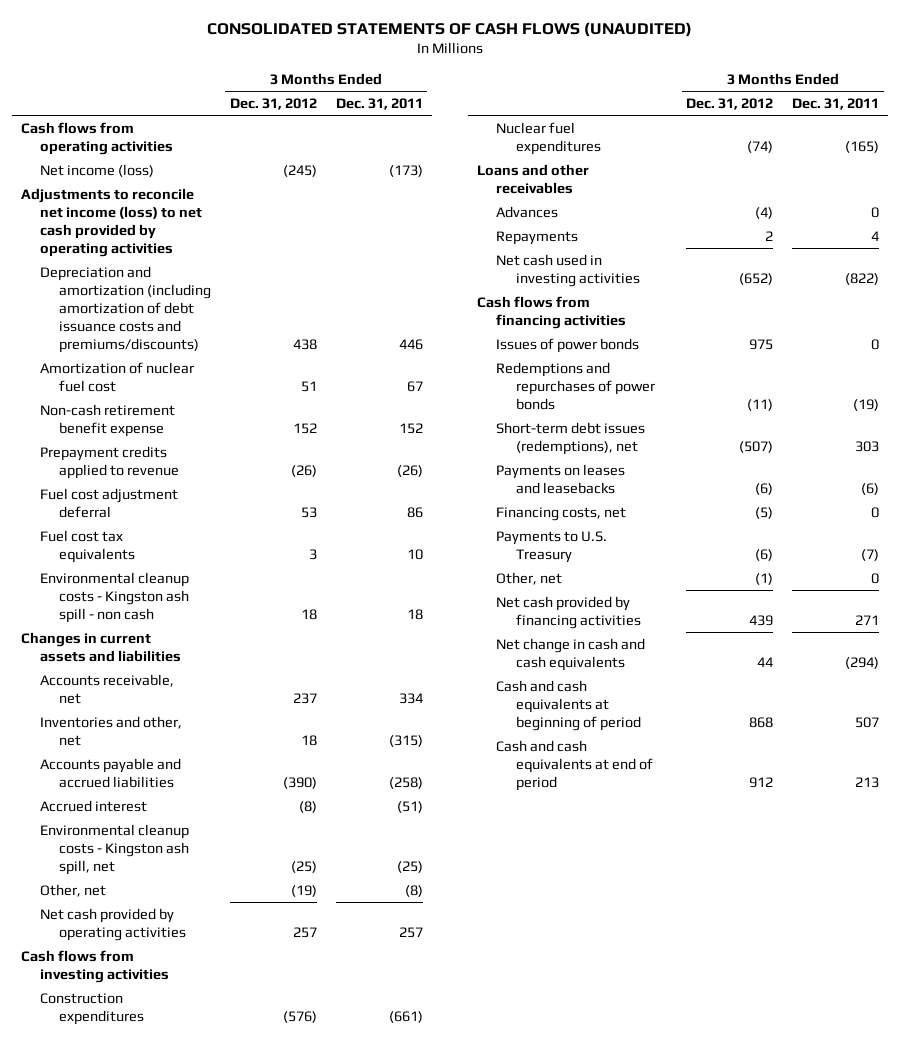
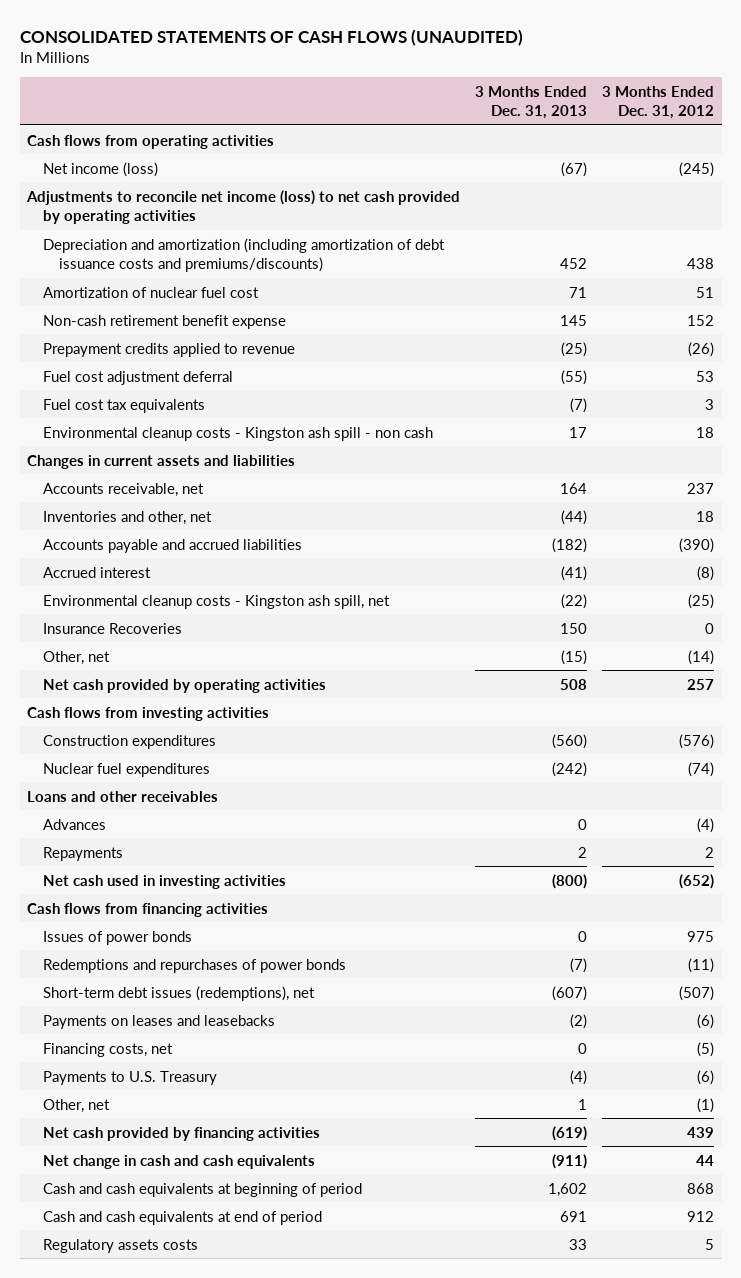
- | 3 Months Ended Dec. 31, 2012 | 3 Months Ended Dec. 31, 2011
+ | 3 Months Ended Dec. 31, 2013 | 3 Months Ended Dec. 31, 2012
- Other, net | (19) | (8)
+ Insurance Recoveries | 150 | 0
+ Other, net | (15) | (14)
+ Regulatory assets costs | 33 | 5

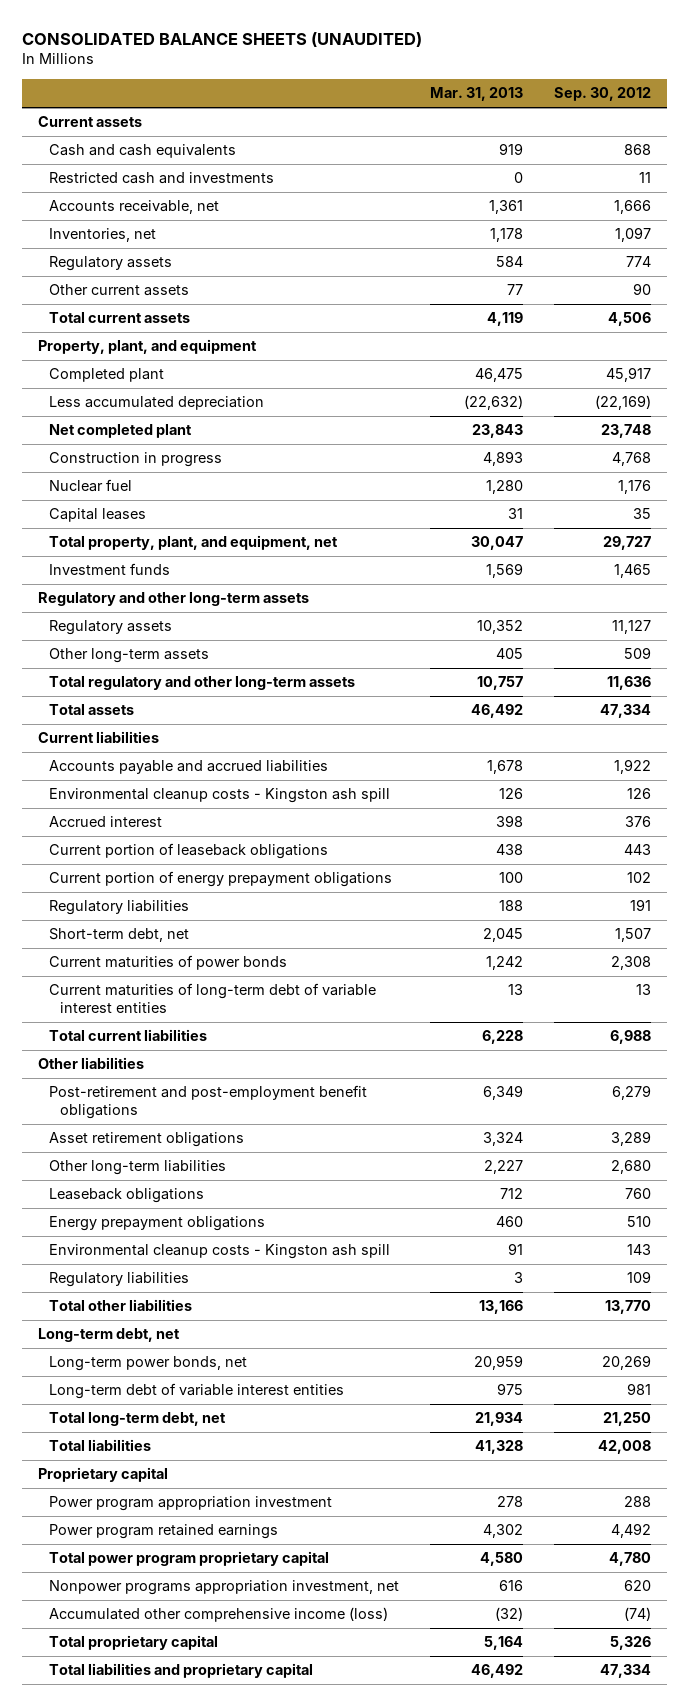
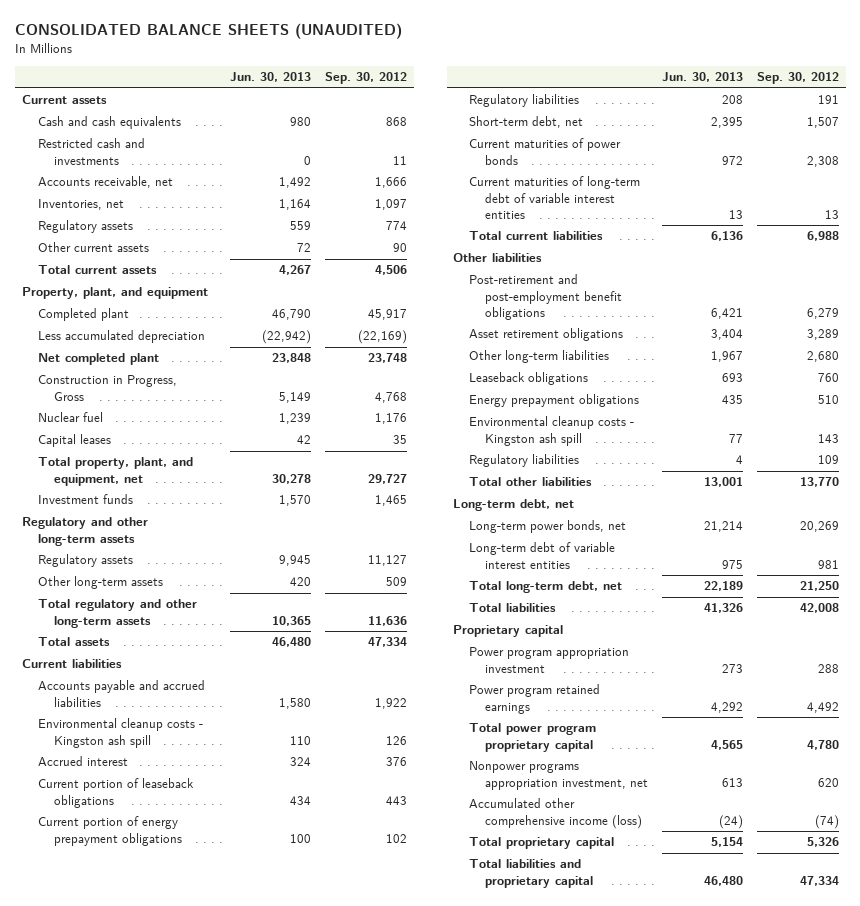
- | Mar. 31, 2013 | Sep. 30, 2012
+ | Jun. 30, 2013 | Sep. 30, 2012
- Construction in progress | 4,893 | 4,768
+ Construction in Progress, Gross | 5,149 | 4,768

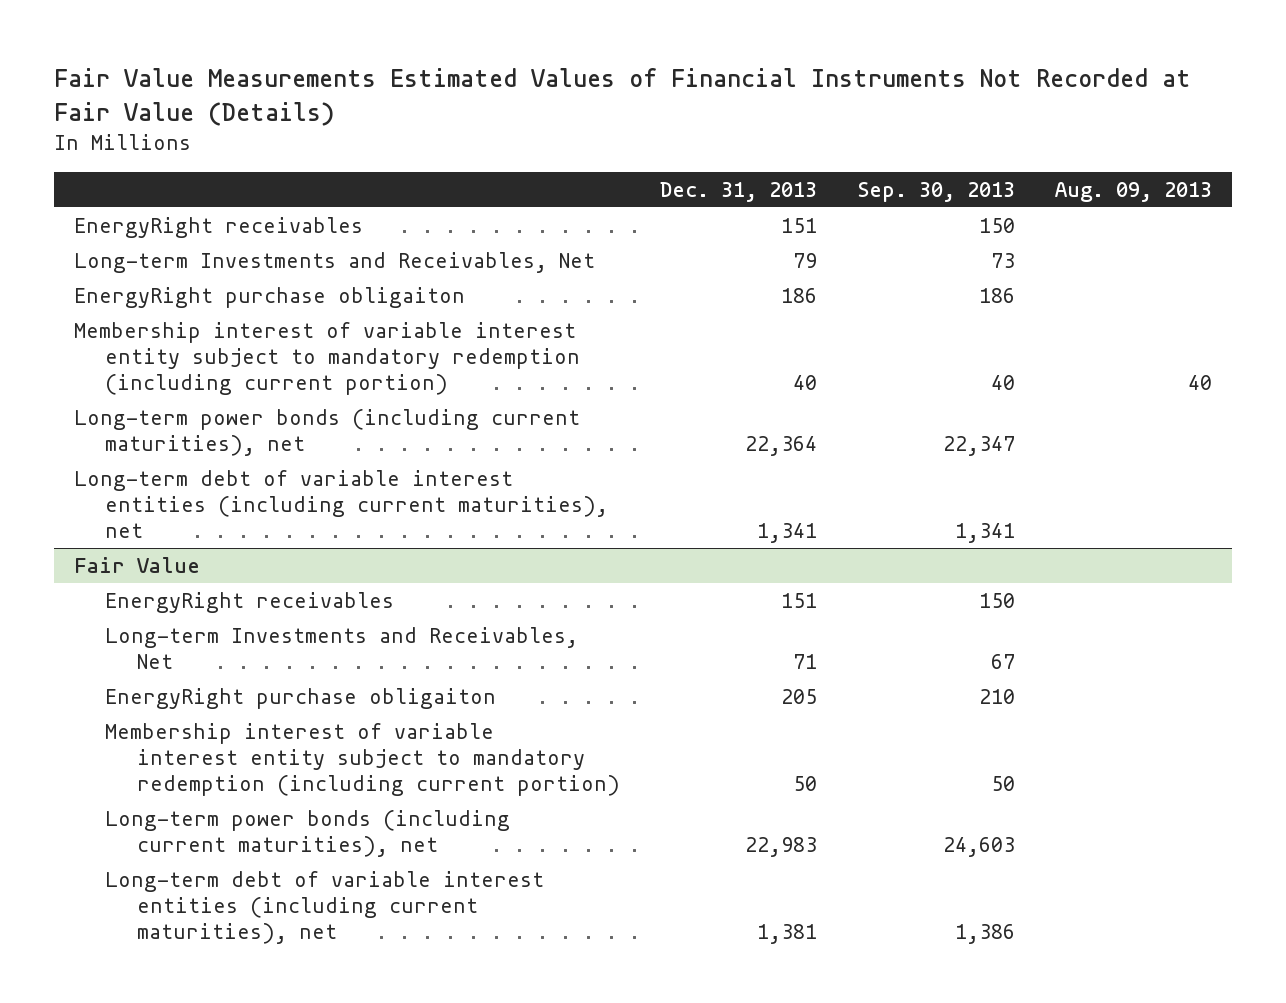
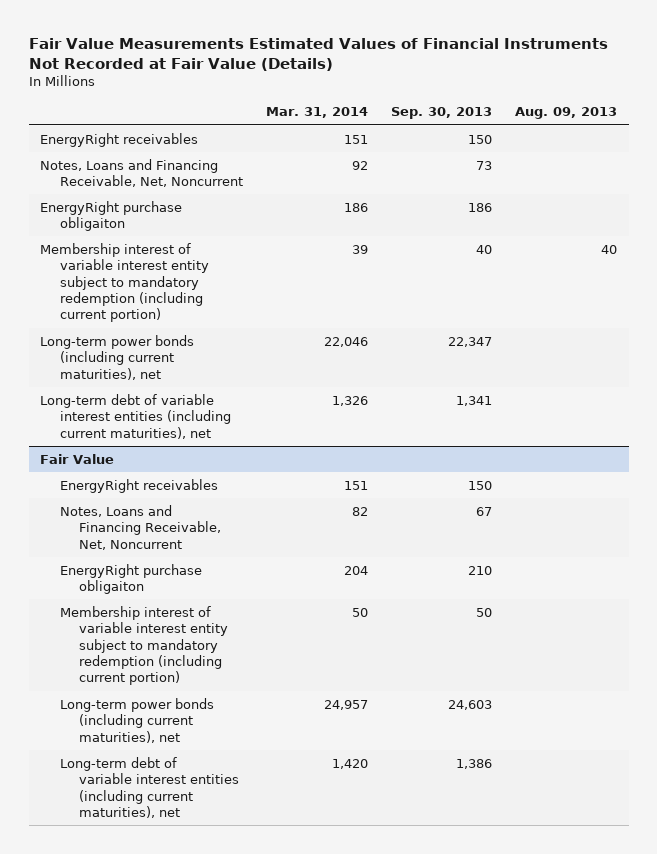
- | Dec. 31, 2013 | Sep. 30, 2013 | Aug. 09, 2013
+ | Mar. 31, 2014 | Sep. 30, 2013 | Aug. 09, 2013
- Long-term Investments and Receivables, Net | 79 | 73 |
+ Notes, Loans and Financing Receivable, Net, Noncurrent | 92 | 73 |
@ Fair Value
- Long-term Investments and Receivables, Net | 71 | 67 |
+ Notes, Loans and Financing Receivable, Net, Noncurrent | 82 | 67 |

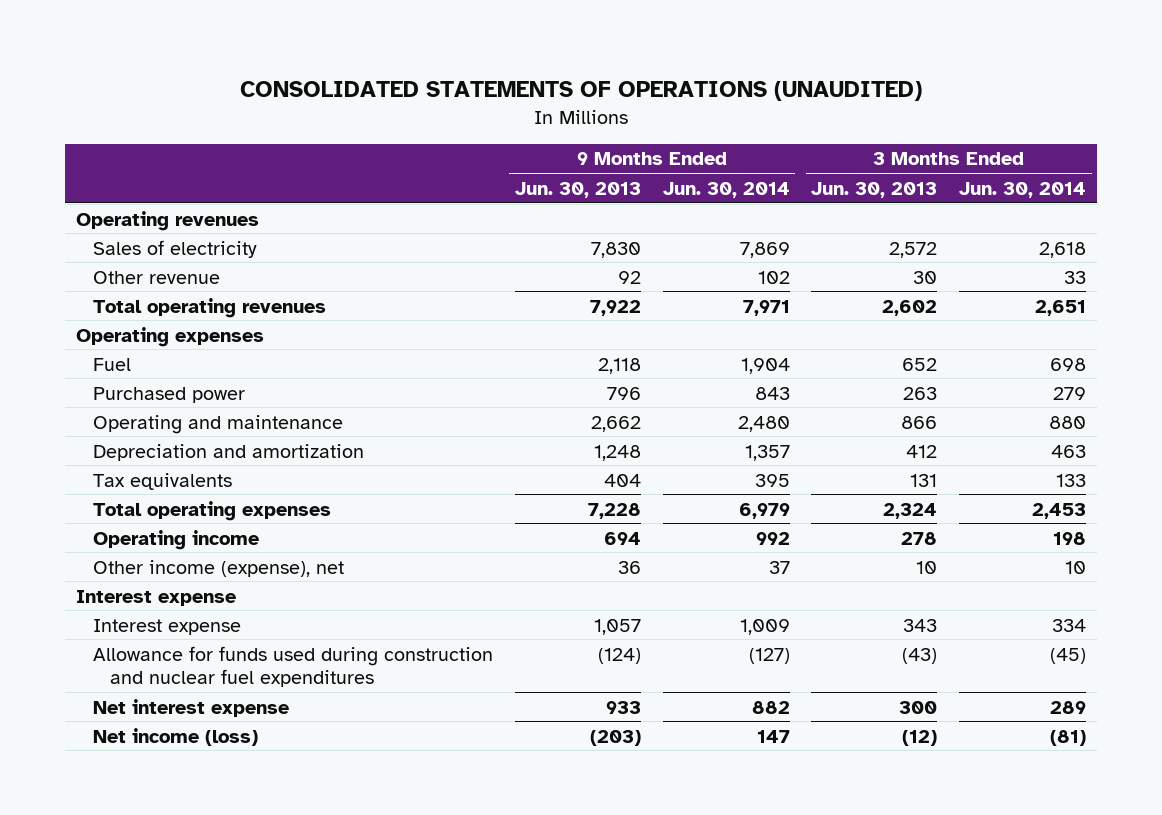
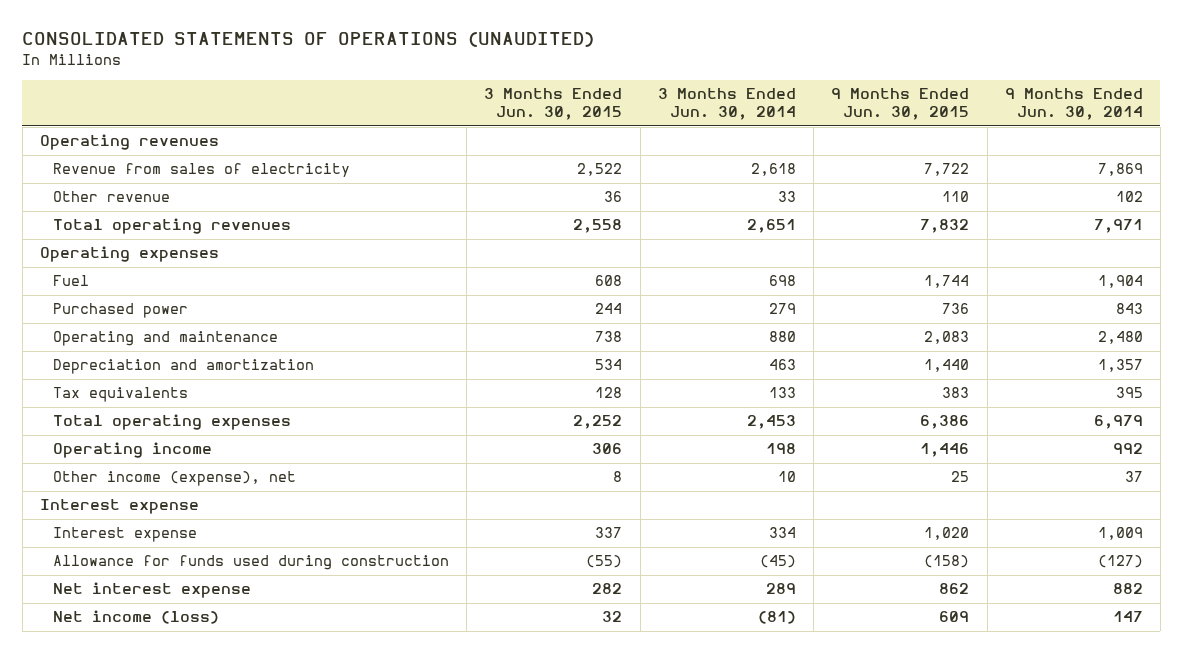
- | 9 Months Ended Jun. 30, 2013 | 9 Months Ended Jun. 30, 2014 | 3 Months Ended Jun. 30, 2013 | 3 Months Ended Jun. 30, 2014
+ | 3 Months Ended Jun. 30, 2015 | 3 Months Ended Jun. 30, 2014 | 9 Months Ended Jun. 30, 2015 | 9 Months Ended Jun. 30, 2014
- Sales of electricity | 7,830 | 7,869 | 2,572 | 2,618
+ Revenue from sales of electricity | 2,522 | 2,618 | 7,722 | 7,869
- Allowance for funds used during construction and nuclear fuel expenditures | (124) | (127) | (43) | (45)
+ Allowance for funds used during construction | (55) | (45) | (158) | (127)

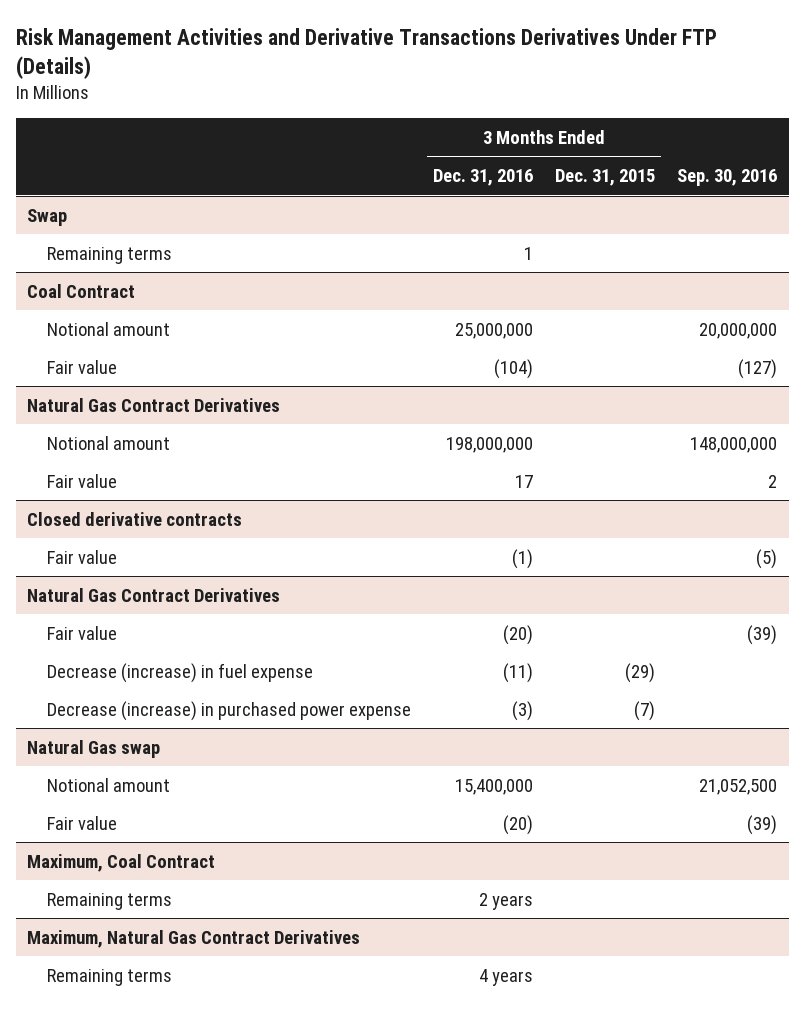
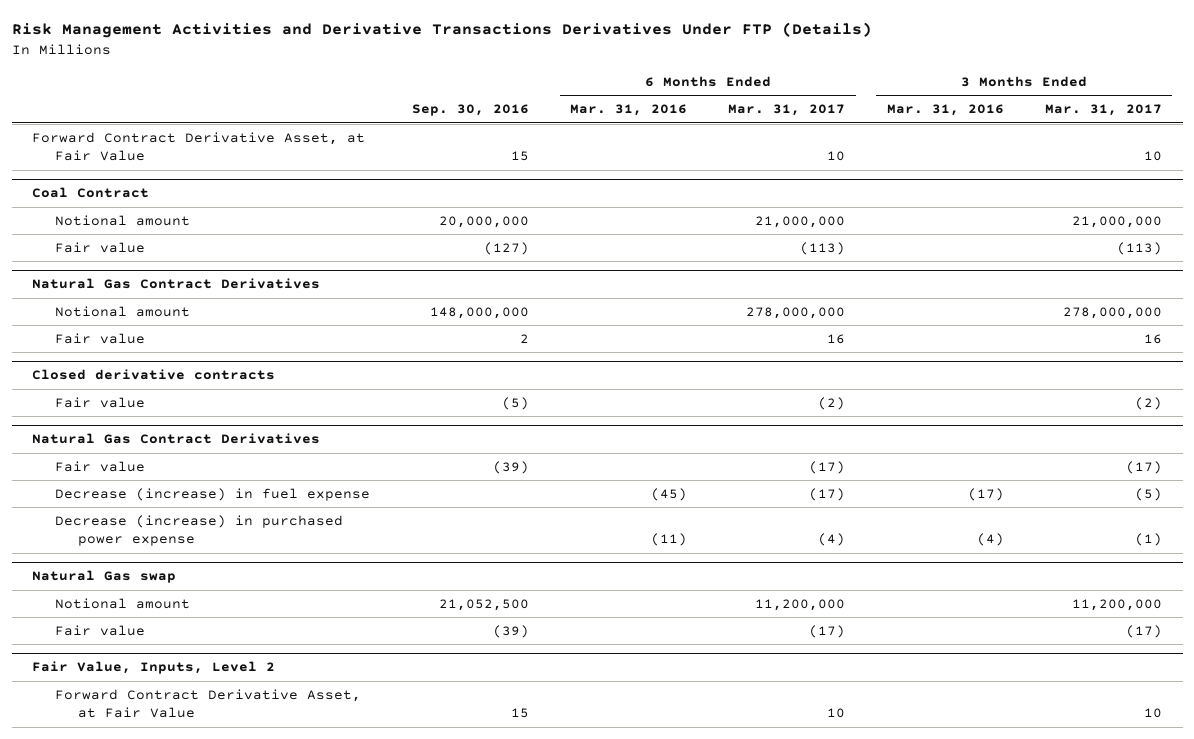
- | 3 Months Ended Dec. 31, 2016 | 3 Months Ended Dec. 31, 2015 | Sep. 30, 2016
+ | Sep. 30, 2016 | 6 Months Ended Mar. 31, 2016 | 6 Months Ended Mar. 31, 2017 | 3 Months Ended Mar. 31, 2016 | 3 Months Ended Mar. 31, 2017
- Swap
- Remaining terms | 1 | |
+ Forward Contract Derivative Asset, at Fair Value | 15 | | 10 | | 10
- Maximum, Coal Contract
- Remaining terms | 2 years | |
- Maximum, Natural Gas Contract Derivatives
- Remaining terms | 4 years | |
+ Fair Value, Inputs, Level 2
+ Forward Contract Derivative Asset, at Fair Value | 15 | | 10 | | 10

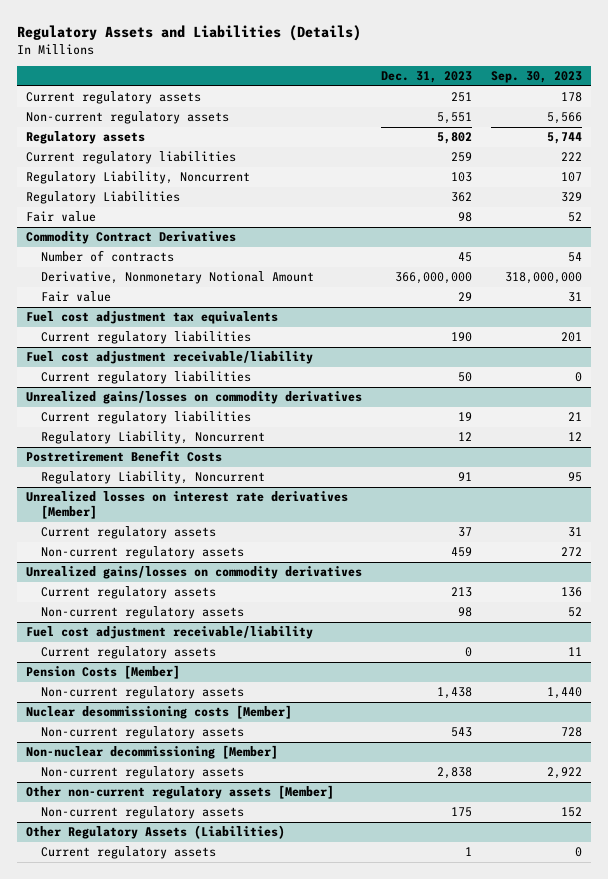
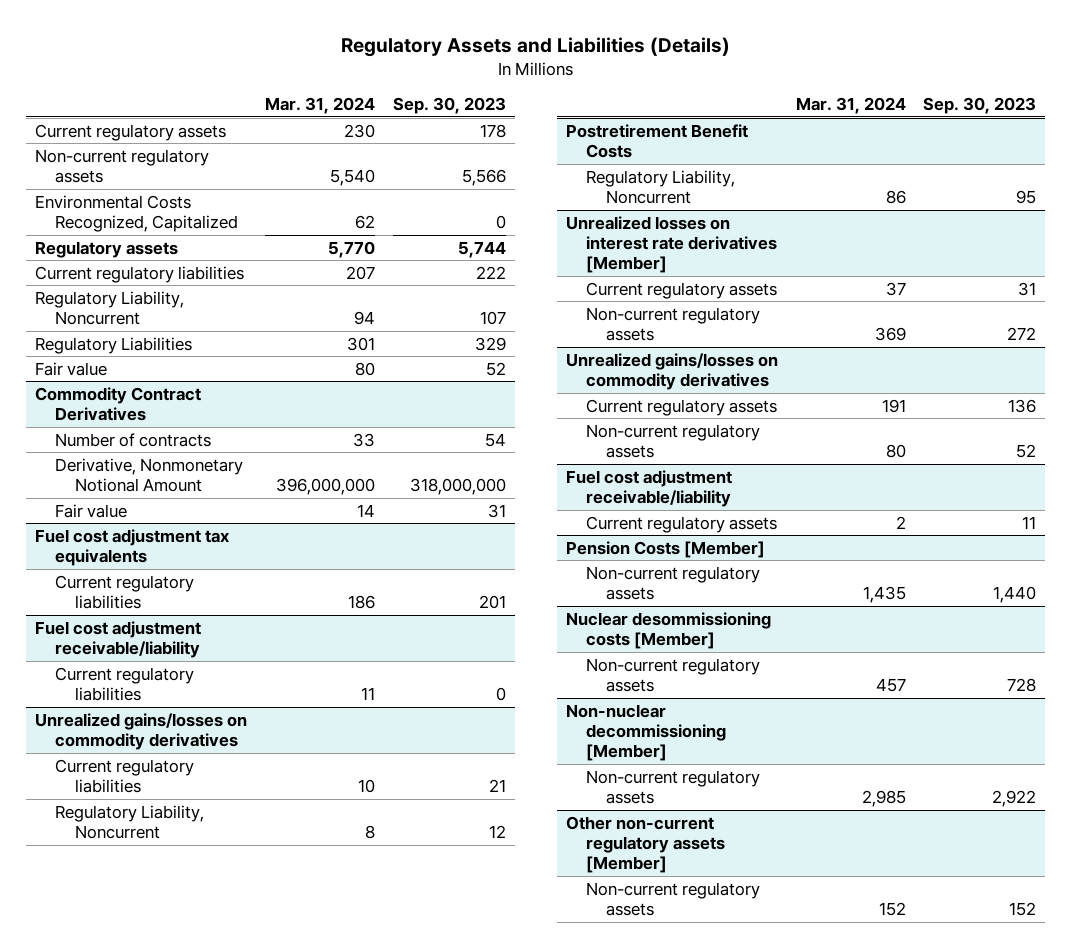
- | Dec. 31, 2023 | Sep. 30, 2023
+ | Mar. 31, 2024 | Sep. 30, 2023
+ Environmental Costs Recognized, Capitalized | 62 | 0
- Other Regulatory Assets (Liabilities)
- Current regulatory assets | 1 | 0

